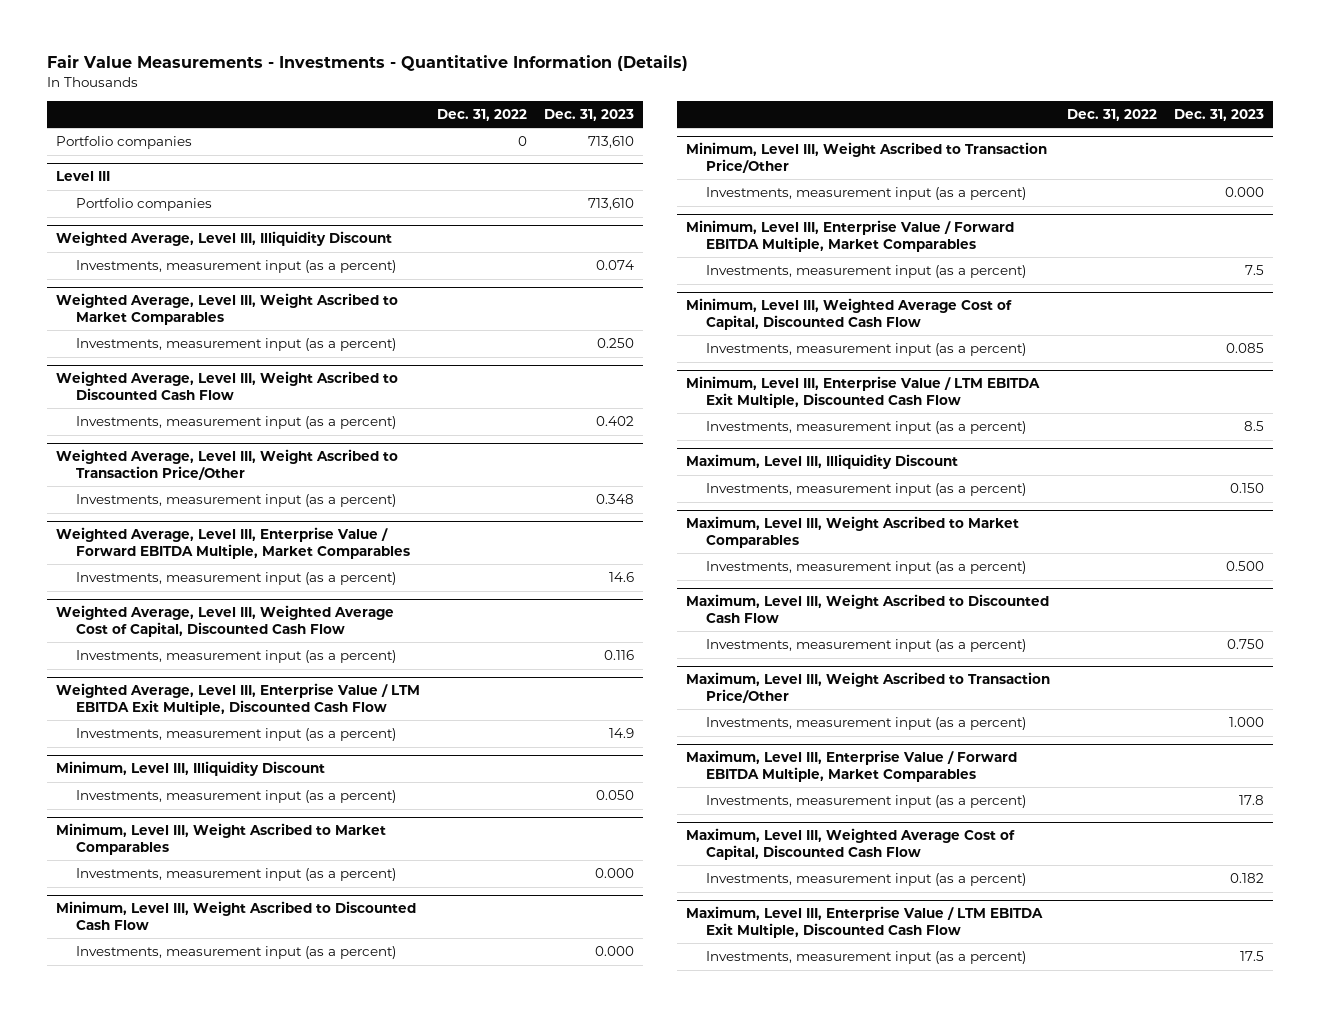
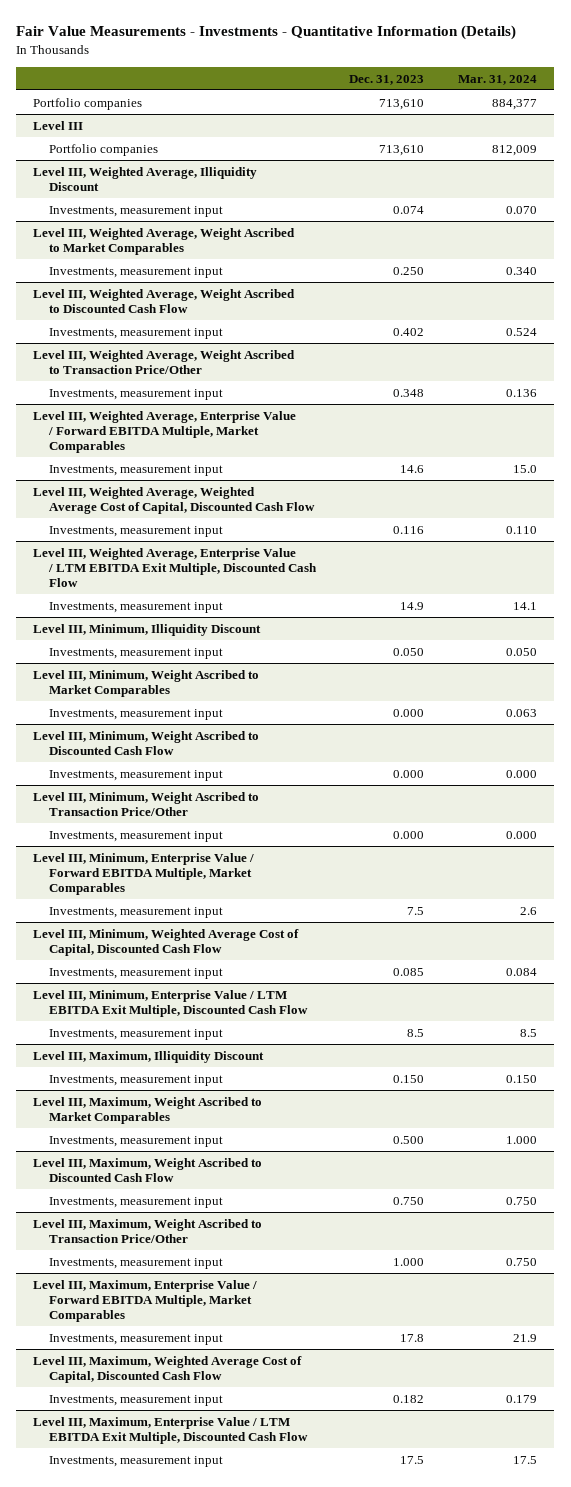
- | Dec. 31, 2022 | Dec. 31, 2023
+ | Dec. 31, 2023 | Mar. 31, 2024
- Weighted Average, Level III, Illiquidity Discount
- Investments, measurement input (as a percent) | | 0.074
- Weighted Average, Level III, Weight Ascribed to Market Comparables
- Investments, measurement input (as a percent) | | 0.250
- Weighted Average, Level III, Weight Ascribed to Discounted Cash Flow
- Investments, measurement input (as a percent) | | 0.402
- Weighted Average, Level III, Weight Ascribed to Transaction Price/Other
- Investments, measurement input (as a percent) | | 0.348
- Weighted Average, Level III, Enterprise Value / Forward EBITDA Multiple, Market Comparables
- Investments, measurement input (as a percent) | | 14.6
- Weighted Average, Level III, Weighted Average Cost of Capital, Discounted Cash Flow
- Investments, measurement input (as a percent) | | 0.116
- Weighted Average, Level III, Enterprise Value / LTM EBITDA Exit Multiple, Discounted Cash Flow
- Investments, measurement input (as a percent) | | 14.9
- Minimum, Level III, Illiquidity Discount
- Investments, measurement input (as a percent) | | 0.050
- Minimum, Level III, Weight Ascribed to Market Comparables
- Investments, measurement input (as a percent) | | 0.000
- Minimum, Level III, Weight Ascribed to Discounted Cash Flow
- Investments, measurement input (as a percent) | | 0.000
- Minimum, Level III, Weight Ascribed to Transaction Price/Other
- Investments, measurement input (as a percent) | | 0.000
- Minimum, Level III, Enterprise Value / Forward EBITDA Multiple, Market Comparables
- Investments, measurement input (as a percent) | | 7.5
- Minimum, Level III, Weighted Average Cost of Capital, Discounted Cash Flow
- Investments, measurement input (as a percent) | | 0.085
- Minimum, Level III, Enterprise Value / LTM EBITDA Exit Multiple, Discounted Cash Flow
- Investments, measurement input (as a percent) | | 8.5
- Maximum, Level III, Illiquidity Discount
- Investments, measurement input (as a percent) | | 0.150
- Maximum, Level III, Weight Ascribed to Market Comparables
- Investments, measurement input (as a percent) | | 0.500
- Maximum, Level III, Weight Ascribed to Discounted Cash Flow
- Investments, measurement input (as a percent) | | 0.750
- Maximum, Level III, Weight Ascribed to Transaction Price/Other
- Investments, measurement input (as a percent) | | 1.000
- Maximum, Level III, Enterprise Value / Forward EBITDA Multiple, Market Comparables
- Investments, measurement input (as a percent) | | 17.8
- Maximum, Level III, Weighted Average Cost of Capital, Discounted Cash Flow
- Investments, measurement input (as a percent) | | 0.182
- Maximum, Level III, Enterprise Value / LTM EBITDA Exit Multiple, Discounted Cash Flow
- Investments, measurement input (as a percent) | | 17.5
+ Level III, Weighted Average, Illiquidity Discount
+ Investments, measurement input | 0.074 | 0.070
+ Level III, Weighted Average, Weight Ascribed to Market Comparables
+ Investments, measurement input | 0.250 | 0.340
+ Level III, Weighted Average, Weight Ascribed to Discounted Cash Flow
+ Investments, measurement input | 0.402 | 0.524
+ Level III, Weighted Average, Weight Ascribed to Transaction Price/Other
+ Investments, measurement input | 0.348 | 0.136
+ Level III, Weighted Average, Enterprise Value / Forward EBITDA Multiple, Market Comparables
+ Investments, measurement input | 14.6 | 15.0
+ Level III, Weighted Average, Weighted Average Cost of Capital, Discounted Cash Flow
+ Investments, measurement input | 0.116 | 0.110
+ Level III, Weighted Average, Enterprise Value / LTM EBITDA Exit Multiple, Discounted Cash Flow
+ Investments, measurement input | 14.9 | 14.1
+ Level III, Minimum, Illiquidity Discount
+ Investments, measurement input | 0.050 | 0.050
+ Level III, Minimum, Weight Ascribed to Market Comparables
+ Investments, measurement input | 0.000 | 0.063
+ Level III, Minimum, Weight Ascribed to Discounted Cash Flow
+ Investments, measurement input | 0.000 | 0.000
+ Level III, Minimum, Weight Ascribed to Transaction Price/Other
+ Investments, measurement input | 0.000 | 0.000
+ Level III, Minimum, Enterprise Value / Forward EBITDA Multiple, Market Comparables
+ Investments, measurement input | 7.5 | 2.6
+ Level III, Minimum, Weighted Average Cost of Capital, Discounted Cash Flow
+ Investments, measurement input | 0.085 | 0.084
+ Level III, Minimum, Enterprise Value / LTM EBITDA Exit Multiple, Discounted Cash Flow
+ Investments, measurement input | 8.5 | 8.5
+ Level III, Maximum, Illiquidity Discount
+ Investments, measurement input | 0.150 | 0.150
+ Level III, Maximum, Weight Ascribed to Market Comparables
+ Investments, measurement input | 0.500 | 1.000
+ Level III, Maximum, Weight Ascribed to Discounted Cash Flow
+ Investments, measurement input | 0.750 | 0.750
+ Level III, Maximum, Weight Ascribed to Transaction Price/Other
+ Investments, measurement input | 1.000 | 0.750
+ Level III, Maximum, Enterprise Value / Forward EBITDA Multiple, Market Comparables
+ Investments, measurement input | 17.8 | 21.9
+ Level III, Maximum, Weighted Average Cost of Capital, Discounted Cash Flow
+ Investments, measurement input | 0.182 | 0.179
+ Level III, Maximum, Enterprise Value / LTM EBITDA Exit Multiple, Discounted Cash Flow
+ Investments, measurement input | 17.5 | 17.5

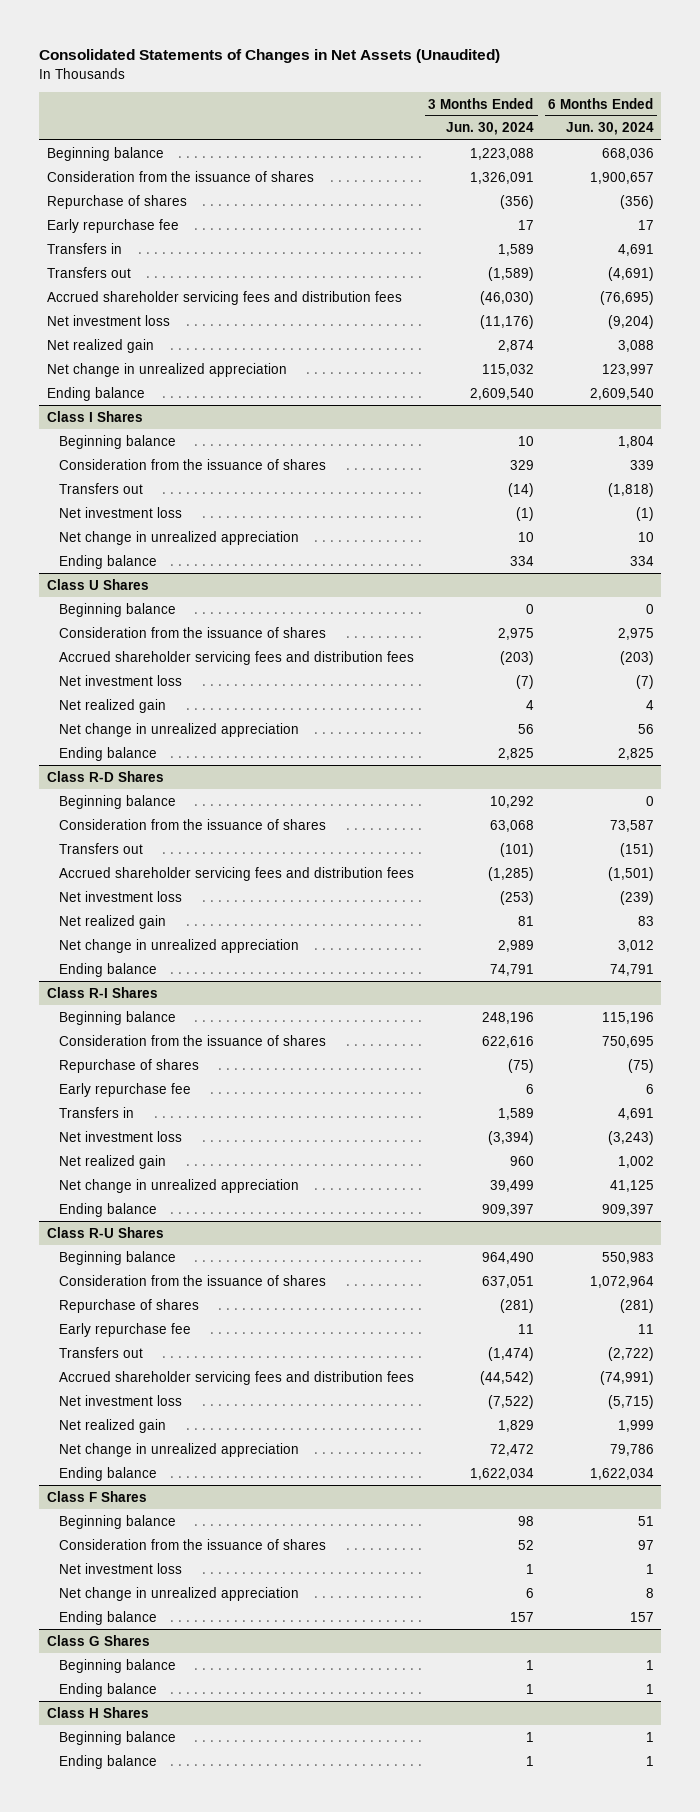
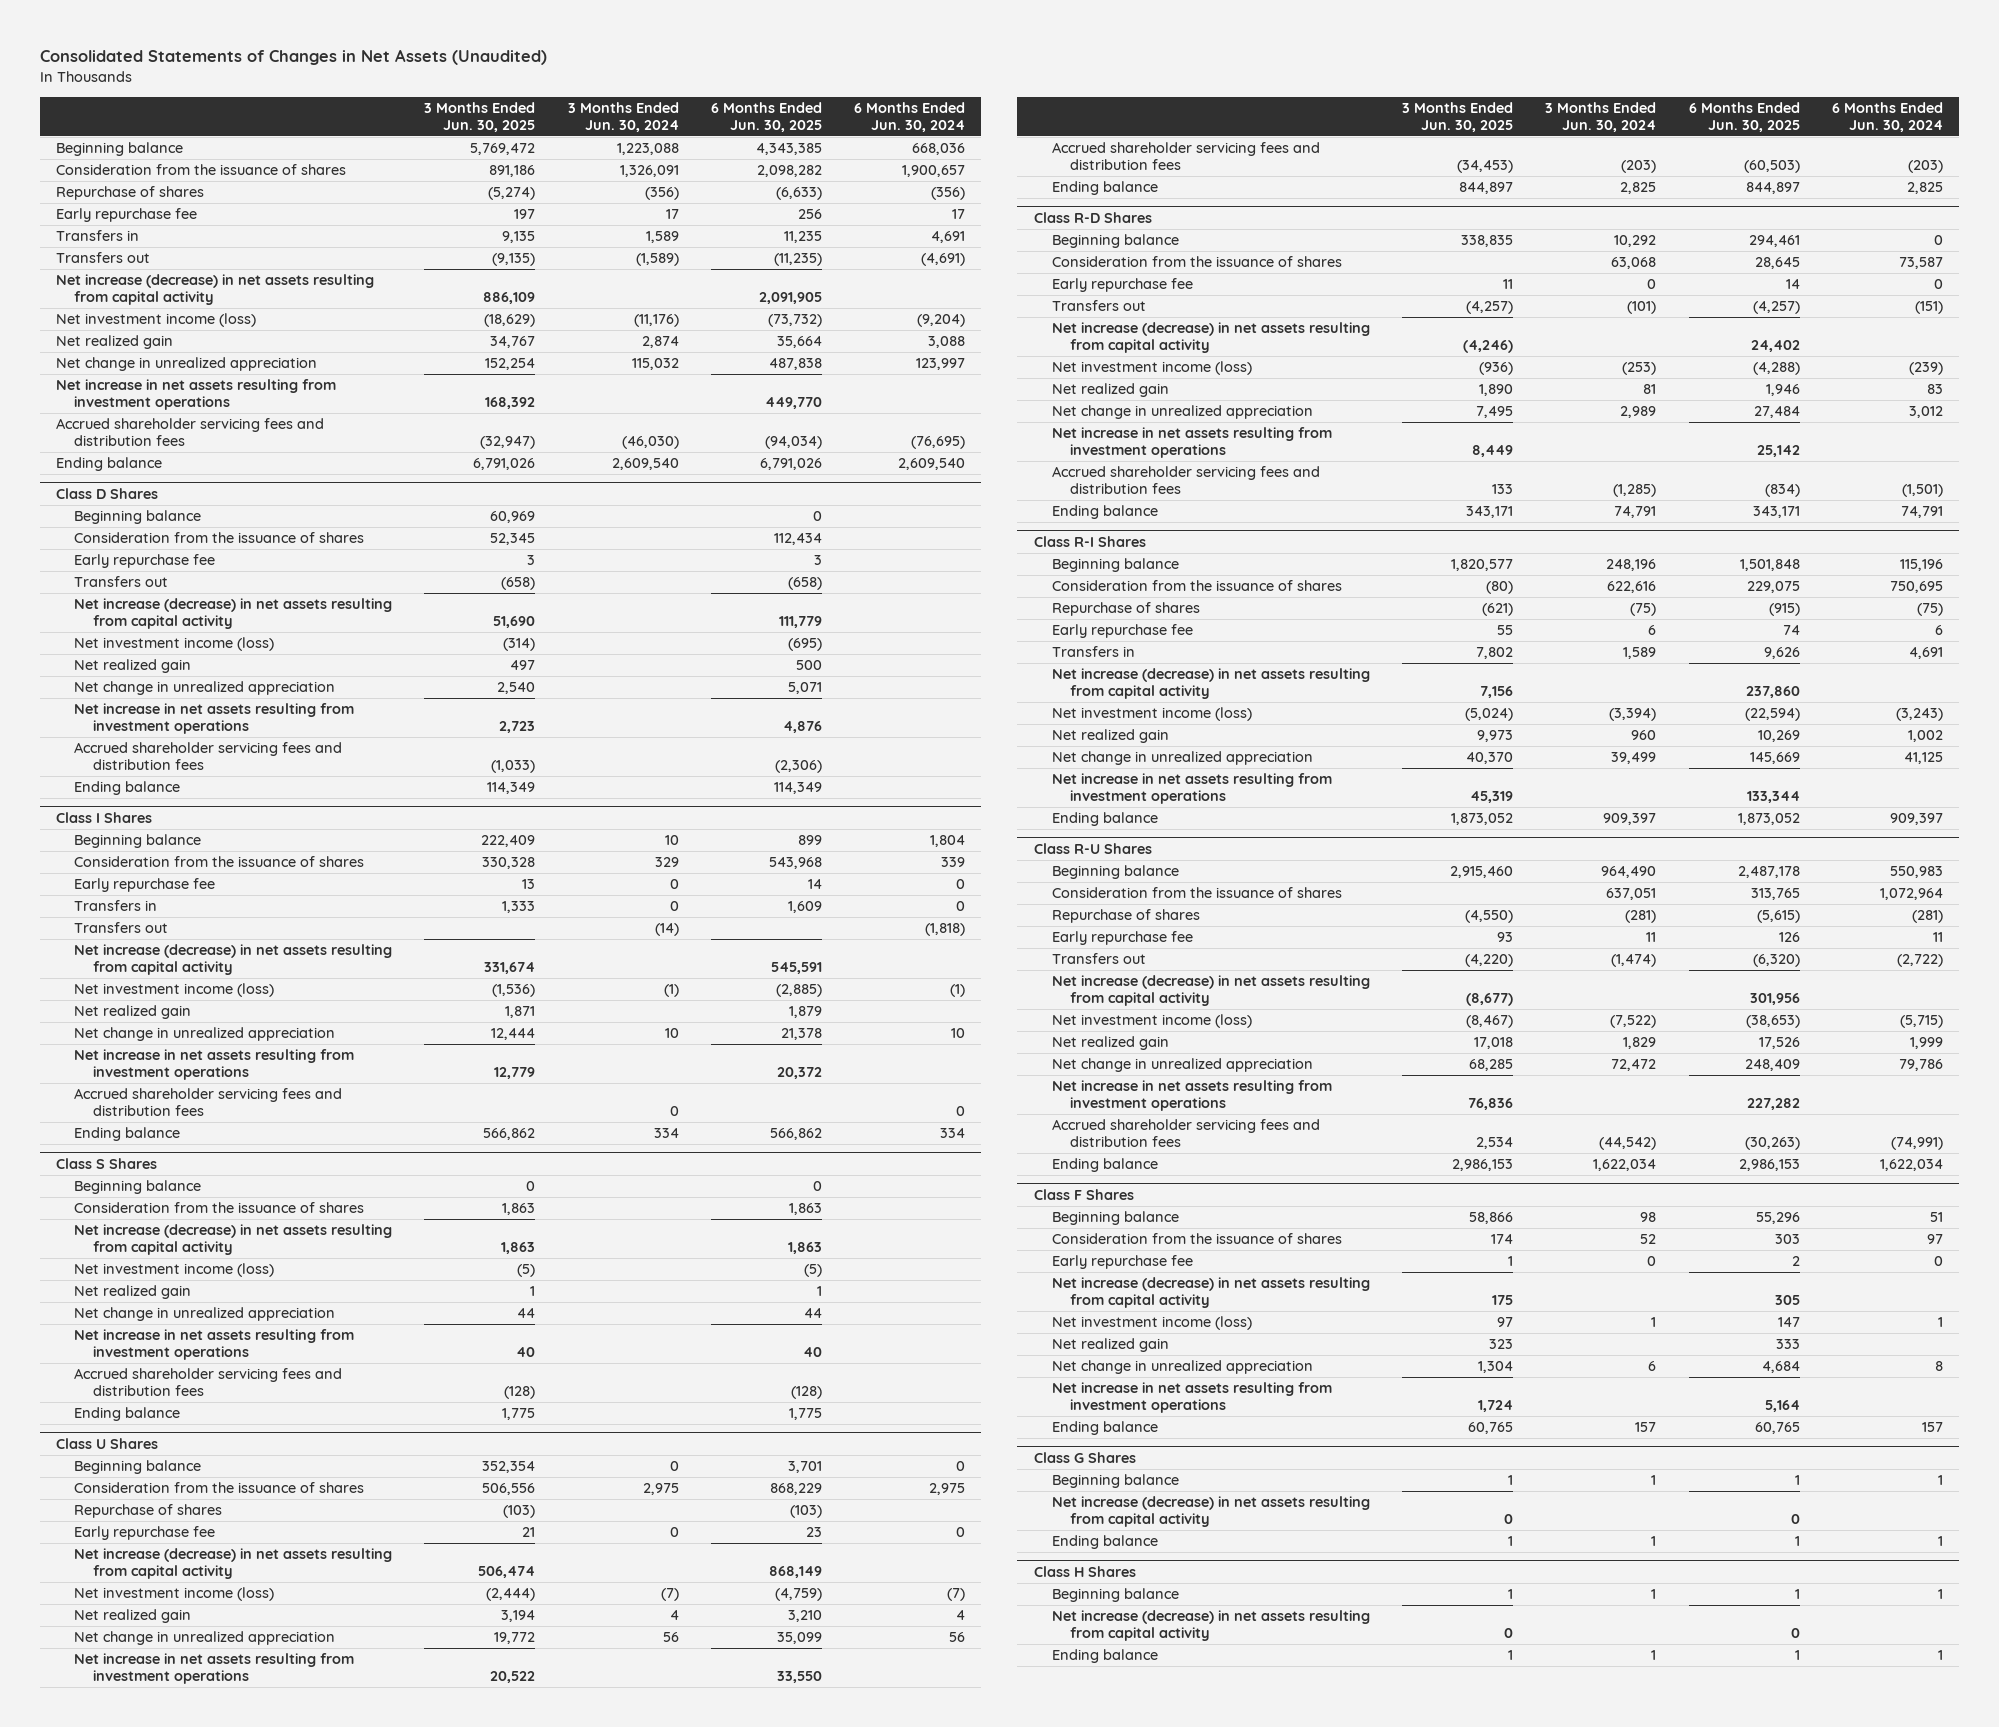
- | 3 Months Ended Jun. 30, 2024 | 6 Months Ended Jun. 30, 2024
+ | 3 Months Ended Jun. 30, 2025 | 3 Months Ended Jun. 30, 2024 | 6 Months Ended Jun. 30, 2025 | 6 Months Ended Jun. 30, 2024
- Net investment loss | (11,176) | (9,204)
+ Net increase (decrease) in net assets resulting from capital activity | 886,109 | | 2,091,905 |
+ Net investment income (loss) | (18,629) | (11,176) | (73,732) | (9,204)
+ Net increase in net assets resulting from investment operations | 168,392 | | 449,770 |
moved down: Accrued shareholder servicing fees and distribution fees | (32,947) | (46,030) | (94,034) | (76,695)
+ Class D Shares
+ Beginning balance | 60,969 | | 0 |
+ Consideration from the issuance of shares | 52,345 | | 112,434 |
+ Early repurchase fee | 3 | | 3 |
+ Transfers out | (658) | | (658) |
+ Net increase (decrease) in net assets resulting from capital activity | 51,690 | | 111,779 |
+ Net investment income (loss) | (314) | | (695) |
+ Net realized gain | 497 | | 500 |
+ Net change in unrealized appreciation | 2,540 | | 5,071 |
+ Net increase in net assets resulting from investment operations | 2,723 | | 4,876 |
+ Accrued shareholder servicing fees and distribution fees | (1,033) | | (2,306) |
+ Ending balance | 114,349 | | 114,349 |
@ Class I Shares
+ Early repurchase fee | 13 | 0 | 14 | 0
+ Transfers in | 1,333 | 0 | 1,609 | 0
- Net investment loss | (1) | (1)
+ Net increase (decrease) in net assets resulting from capital activity | 331,674 | | 545,591 |
+ Net investment income (loss) | (1,536) | (1) | (2,885) | (1)
+ Net realized gain | 1,871 | | 1,879 |
+ Net increase in net assets resulting from investment operations | 12,779 | | 20,372 |
+ Accrued shareholder servicing fees and distribution fees | | 0 | | 0
+ Class S Shares
+ Beginning balance | 0 | | 0 |
+ Consideration from the issuance of shares | 1,863 | | 1,863 |
+ Net increase (decrease) in net assets resulting from capital activity | 1,863 | | 1,863 |
+ Net investment income (loss) | (5) | | (5) |
+ Net realized gain | 1 | | 1 |
+ Net change in unrealized appreciation | 44 | | 44 |
+ Net increase in net assets resulting from investment operations | 40 | | 40 |
+ Accrued shareholder servicing fees and distribution fees | (128) | | (128) |
+ Ending balance | 1,775 | | 1,775 |
@ Class U Shares
- Net investment loss | (7) | (7)
+ Repurchase of shares | (103) | | (103) |
+ Early repurchase fee | 21 | 0 | 23 | 0
+ Net increase (decrease) in net assets resulting from capital activity | 506,474 | | 868,149 |
+ Net investment income (loss) | (2,444) | (7) | (4,759) | (7)
+ Net increase in net assets resulting from investment operations | 20,522 | | 33,550 |
moved down: Accrued shareholder servicing fees and distribution fees | (34,453) | (203) | (60,503) | (203)
@ Class R-D Shares
+ Early repurchase fee | 11 | 0 | 14 | 0
- Net investment loss | (253) | (239)
+ Net increase (decrease) in net assets resulting from capital activity | (4,246) | | 24,402 |
+ Net investment income (loss) | (936) | (253) | (4,288) | (239)
+ Net increase in net assets resulting from investment operations | 8,449 | | 25,142 |
moved down: Accrued shareholder servicing fees and distribution fees | 133 | (1,285) | (834) | (1,501)
@ Class R-I Shares
- Net investment loss | (3,394) | (3,243)
+ Net increase (decrease) in net assets resulting from capital activity | 7,156 | | 237,860 |
+ Net investment income (loss) | (5,024) | (3,394) | (22,594) | (3,243)
+ Net increase in net assets resulting from investment operations | 45,319 | | 133,344 |
@ Class R-U Shares
- Net investment loss | (7,522) | (5,715)
+ Net increase (decrease) in net assets resulting from capital activity | (8,677) | | 301,956 |
+ Net investment income (loss) | (8,467) | (7,522) | (38,653) | (5,715)
+ Net increase in net assets resulting from investment operations | 76,836 | | 227,282 |
moved down: Accrued shareholder servicing fees and distribution fees | 2,534 | (44,542) | (30,263) | (74,991)
@ Class F Shares
- Net investment loss | 1 | 1
+ Early repurchase fee | 1 | 0 | 2 | 0
+ Net increase (decrease) in net assets resulting from capital activity | 175 | | 305 |
+ Net investment income (loss) | 97 | 1 | 147 | 1
+ Net realized gain | 323 | | 333 |
+ Net increase in net assets resulting from investment operations | 1,724 | | 5,164 |
@ Class G Shares
+ Net increase (decrease) in net assets resulting from capital activity | 0 | | 0 |
@ Class H Shares
+ Net increase (decrease) in net assets resulting from capital activity | 0 | | 0 |

